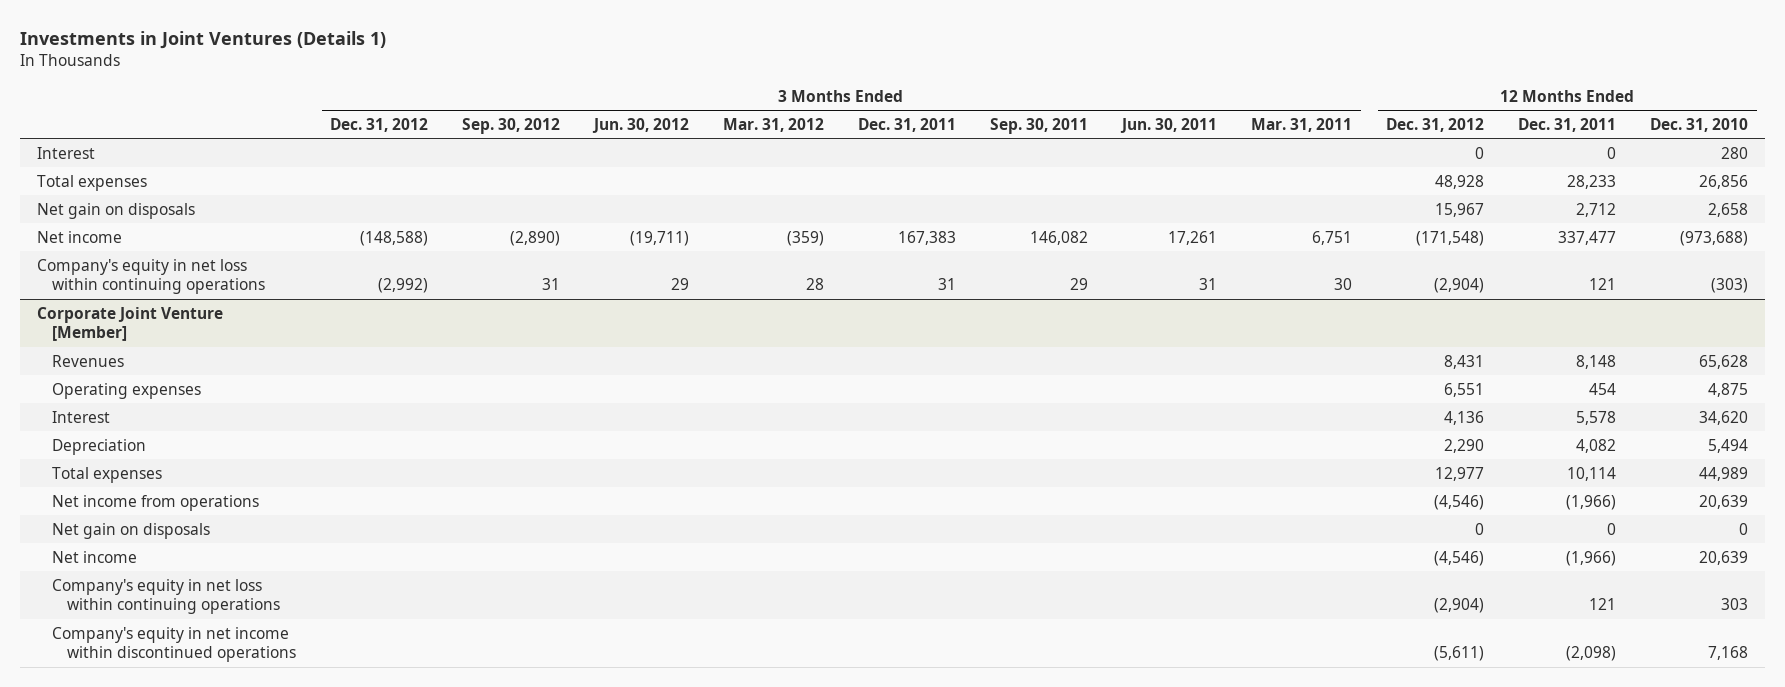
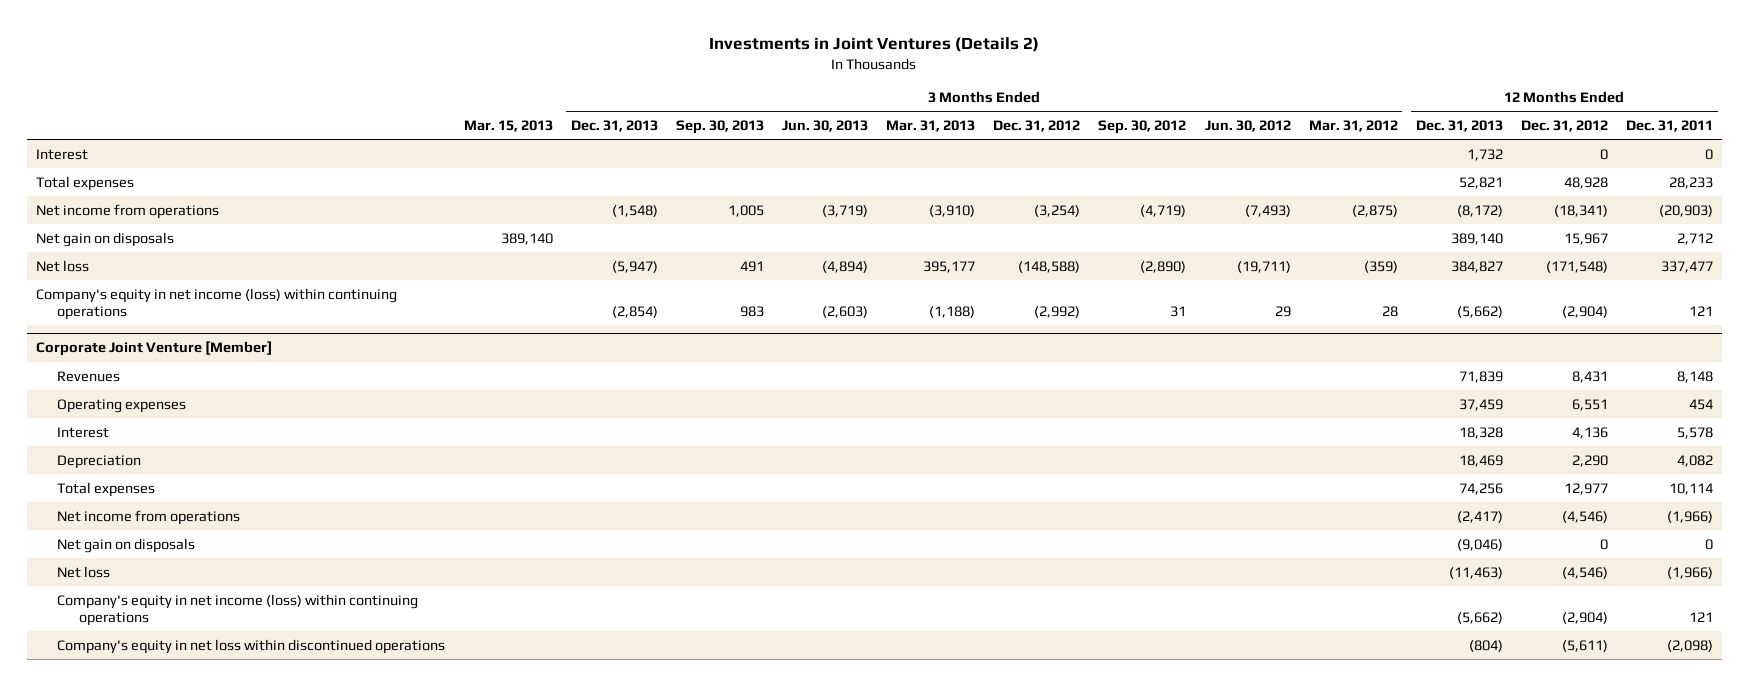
- Investments in Joint Ventures (Details 1)
+ Investments in Joint Ventures (Details 2)
- | 3 Months Ended Dec. 31, 2012 | 3 Months Ended Sep. 30, 2012 | 3 Months Ended Jun. 30, 2012 | 3 Months Ended Mar. 31, 2012 | 3 Months Ended Dec. 31, 2011 | 3 Months Ended Sep. 30, 2011 | 3 Months Ended Jun. 30, 2011 | 3 Months Ended Mar. 31, 2011 | 12 Months Ended Dec. 31, 2012 | 12 Months Ended Dec. 31, 2011 | 12 Months Ended Dec. 31, 2010
+ | Mar. 15, 2013 | 3 Months Ended Dec. 31, 2013 | 3 Months Ended Sep. 30, 2013 | 3 Months Ended Jun. 30, 2013 | 3 Months Ended Mar. 31, 2013 | 3 Months Ended Dec. 31, 2012 | 3 Months Ended Sep. 30, 2012 | 3 Months Ended Jun. 30, 2012 | 3 Months Ended Mar. 31, 2012 | 12 Months Ended Dec. 31, 2013 | 12 Months Ended Dec. 31, 2012 | 12 Months Ended Dec. 31, 2011
+ Net income from operations | | (1,548) | 1,005 | (3,719) | (3,910) | (3,254) | (4,719) | (7,493) | (2,875) | (8,172) | (18,341) | (20,903)
- Net income | (148,588) | (2,890) | (19,711) | (359) | 167,383 | 146,082 | 17,261 | 6,751 | (171,548) | 337,477 | (973,688)
- Company's equity in net loss within continuing operations | (2,992) | 31 | 29 | 28 | 31 | 29 | 31 | 30 | (2,904) | 121 | (303)
+ Net loss | | (5,947) | 491 | (4,894) | 395,177 | (148,588) | (2,890) | (19,711) | (359) | 384,827 | (171,548) | 337,477
+ Company's equity in net income (loss) within continuing operations | | (2,854) | 983 | (2,603) | (1,188) | (2,992) | 31 | 29 | 28 | (5,662) | (2,904) | 121
@ Corporate Joint Venture [Member]
- Net income | | | | | | | | | (4,546) | (1,966) | 20,639
- Company's equity in net loss within continuing operations | | | | | | | | | (2,904) | 121 | 303
- Company's equity in net income within discontinued operations | | | | | | | | | (5,611) | (2,098) | 7,168
+ Net loss | | | | | | | | | | (11,463) | (4,546) | (1,966)
+ Company's equity in net income (loss) within continuing operations | | | | | | | | | | (5,662) | (2,904) | 121
+ Company's equity in net loss within discontinued operations | | | | | | | | | | (804) | (5,611) | (2,098)

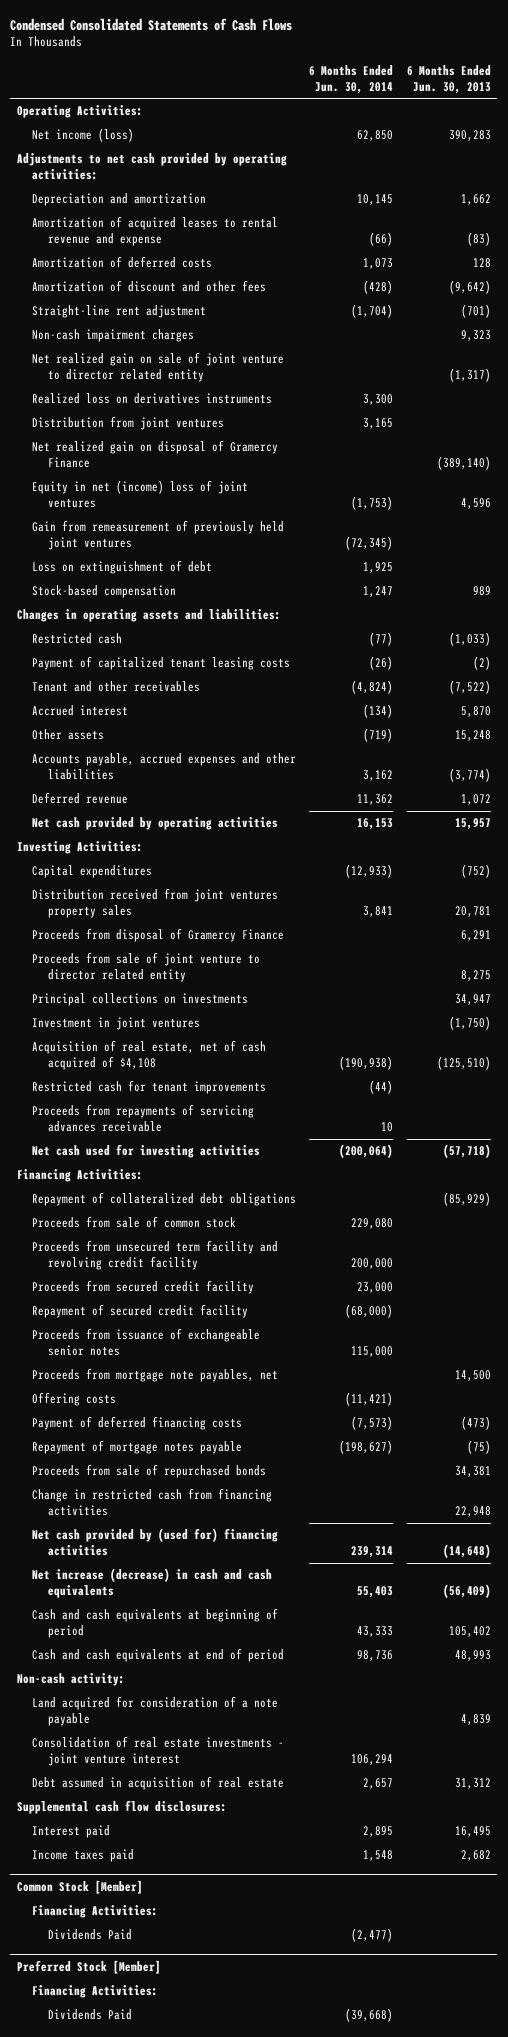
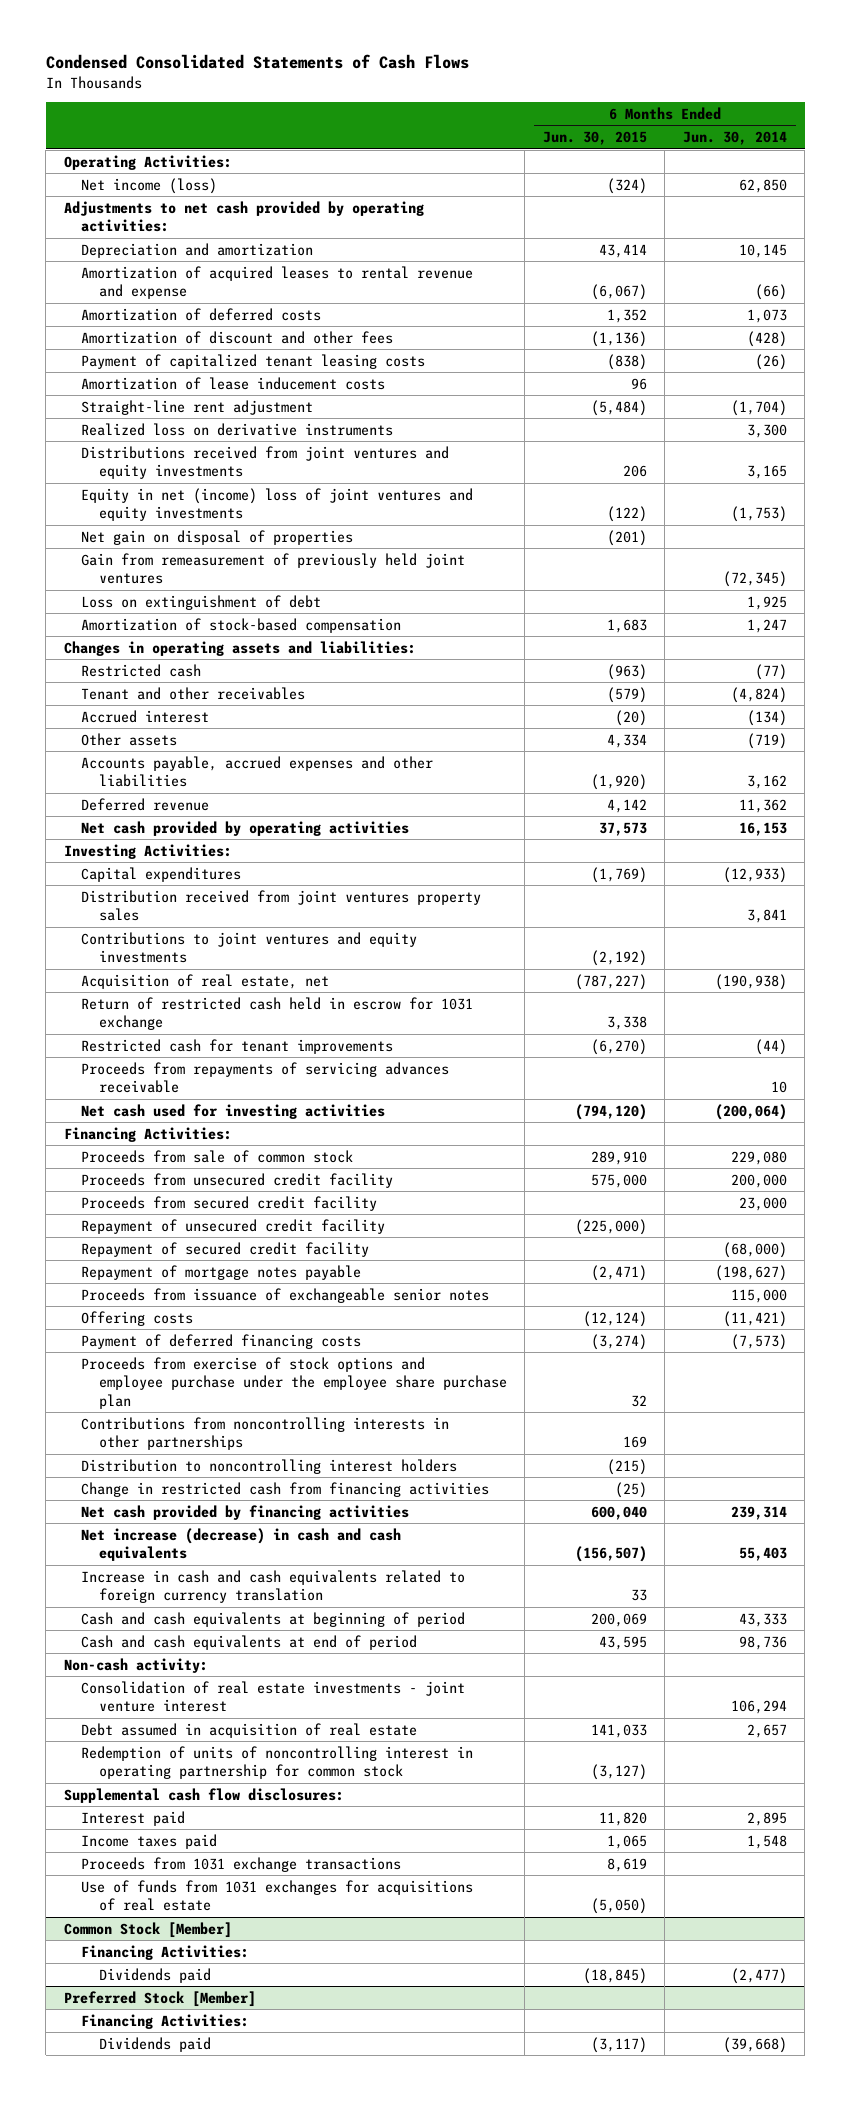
- | 6 Months Ended Jun. 30, 2014 | 6 Months Ended Jun. 30, 2013
+ | 6 Months Ended Jun. 30, 2015 | 6 Months Ended Jun. 30, 2014
moved up: Payment of capitalized tenant leasing costs | (838) | (26)
+ Amortization of lease inducement costs | 96 |
- Non-cash impairment charges | | 9,323
- Net realized gain on sale of joint venture to director related entity | | (1,317)
- Realized loss on derivatives instruments | 3,300 |
- Distribution from joint ventures | 3,165 |
- Net realized gain on disposal of Gramercy Finance | | (389,140)
- Equity in net (income) loss of joint ventures | (1,753) | 4,596
+ Realized loss on derivative instruments | | 3,300
+ Distributions received from joint ventures and equity investments | 206 | 3,165
+ Equity in net (income) loss of joint ventures and equity investments | (122) | (1,753)
+ Net gain on disposal of properties | (201) |
- Stock-based compensation | 1,247 | 989
+ Amortization of stock-based compensation | 1,683 | 1,247
- Proceeds from disposal of Gramercy Finance | | 6,291
- Proceeds from sale of joint venture to director related entity | | 8,275
- Principal collections on investments | | 34,947
- Investment in joint ventures | | (1,750)
- Acquisition of real estate, net of cash acquired of $4,108 | (190,938) | (125,510)
+ Contributions to joint ventures and equity investments | (2,192) |
+ Acquisition of real estate, net | (787,227) | (190,938)
+ Return of restricted cash held in escrow for 1031 exchange | 3,338 |
- Repayment of collateralized debt obligations | | (85,929)
- Proceeds from unsecured term facility and revolving credit facility | 200,000 |
+ Proceeds from unsecured credit facility | 575,000 | 200,000
+ Repayment of unsecured credit facility | (225,000) |
moved up: Repayment of mortgage notes payable | (2,471) | (198,627)
- Proceeds from mortgage note payables, net | | 14,500
- Proceeds from sale of repurchased bonds | | 34,381
+ Proceeds from exercise of stock options and employee purchase under the employee share purchase plan | 32 |
+ Contributions from noncontrolling interests in other partnerships | 169 |
+ Distribution to noncontrolling interest holders | (215) |
- Net cash provided by (used for) financing activities | 239,314 | (14,648)
+ Net cash provided by financing activities | 600,040 | 239,314
+ Increase in cash and cash equivalents related to foreign currency translation | 33 |
- Land acquired for consideration of a note payable | | 4,839
+ Redemption of units of noncontrolling interest in operating partnership for common stock | (3,127) |
+ Proceeds from 1031 exchange transactions | 8,619 |
+ Use of funds from 1031 exchanges for acquisitions of real estate | (5,050) |
@ Common Stock [Member]
- Dividends Paid | (2,477) |
+ Dividends paid | (18,845) | (2,477)
@ Preferred Stock [Member]
- Dividends Paid | (39,668) |
+ Dividends paid | (3,117) | (39,668)

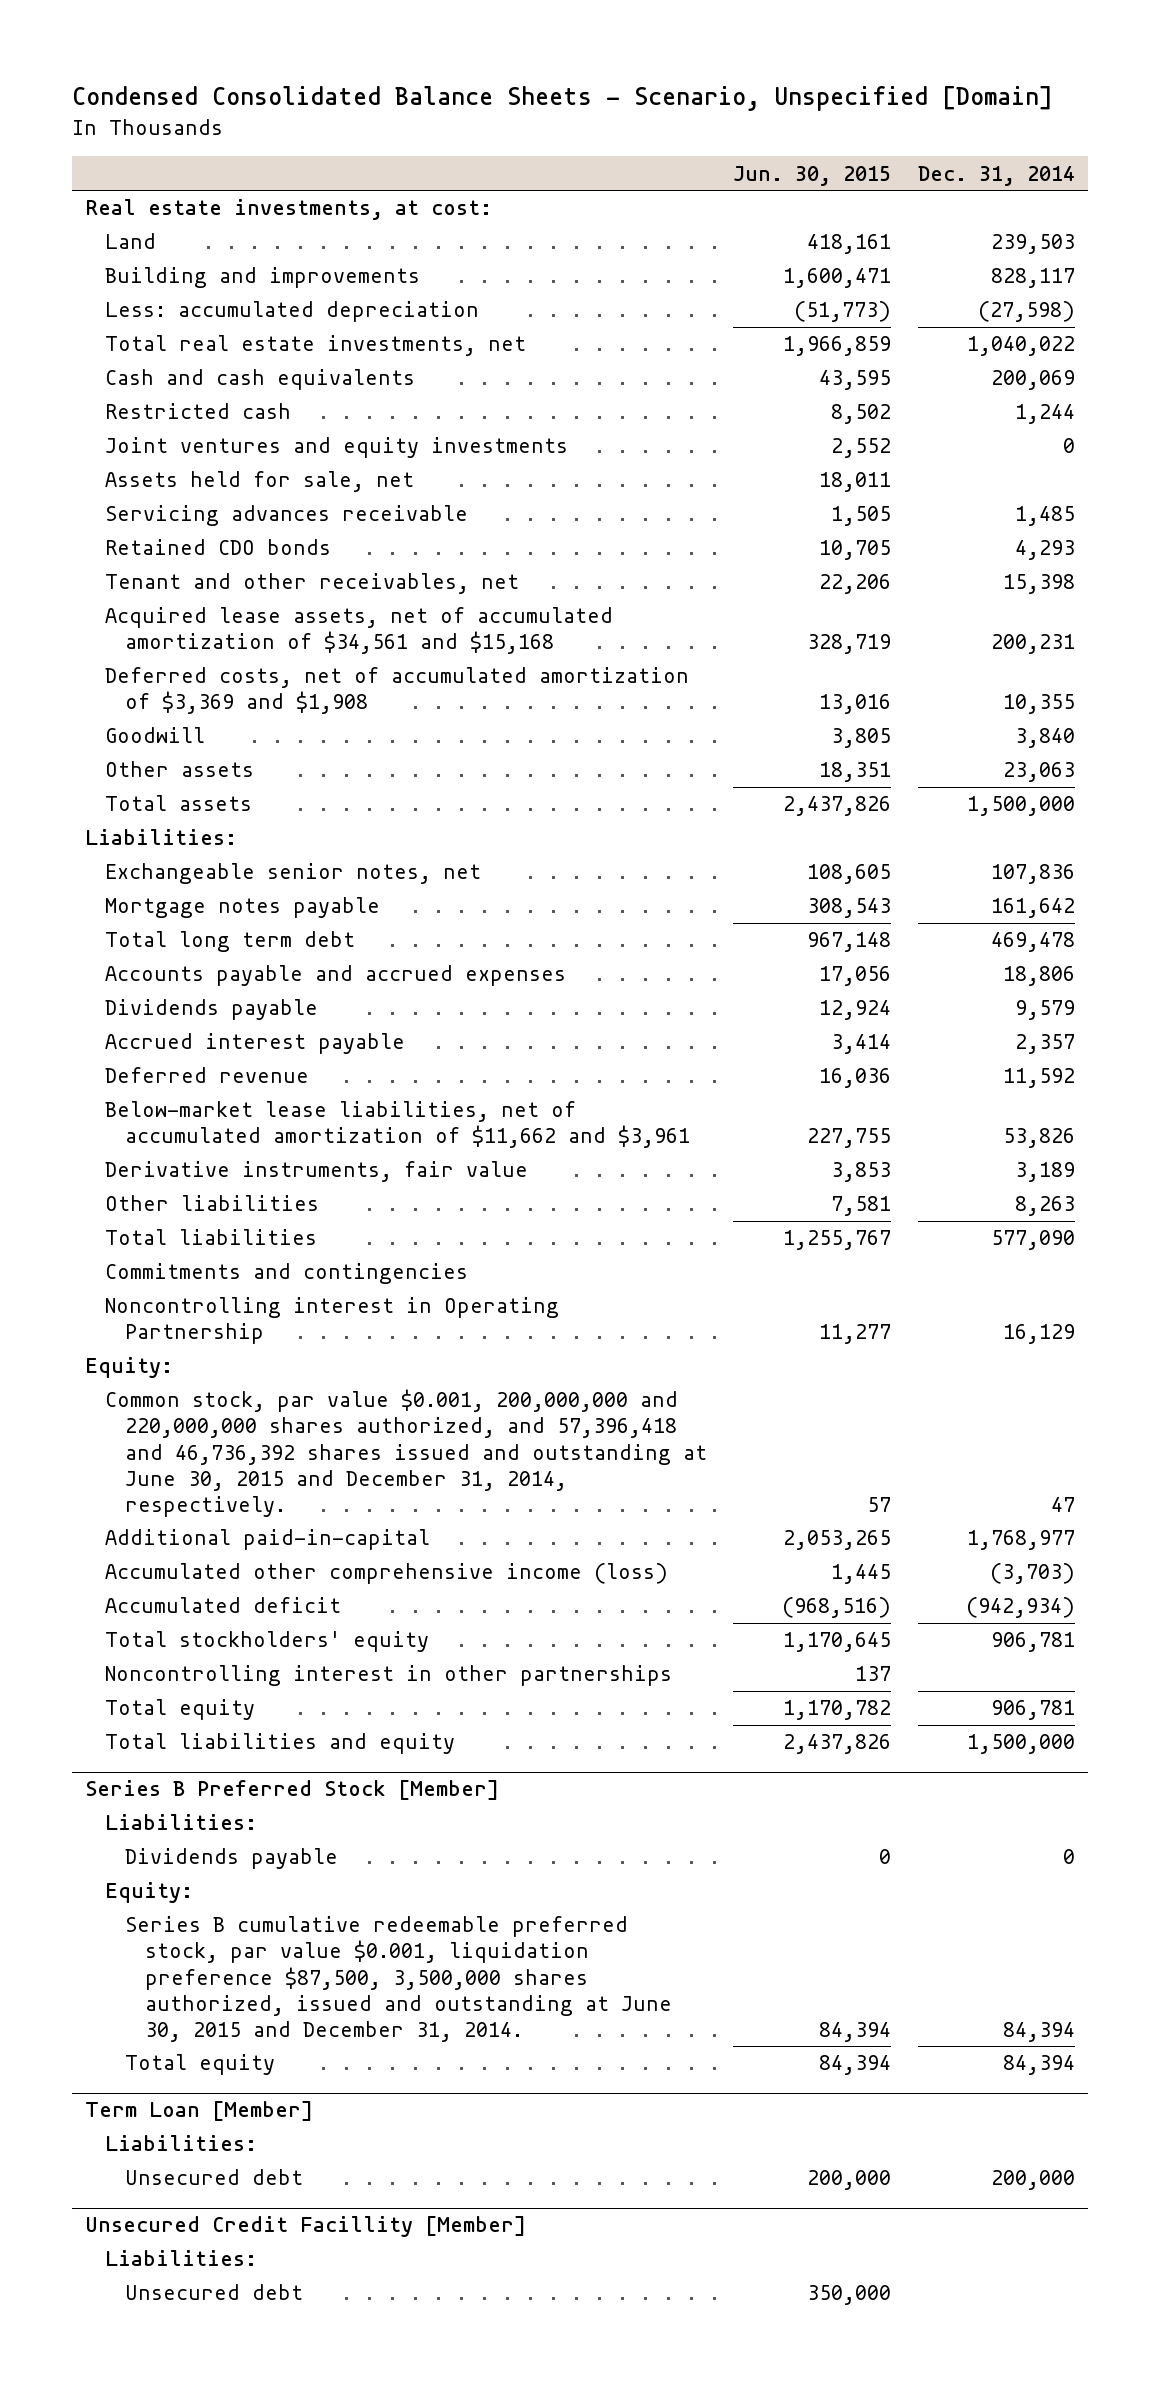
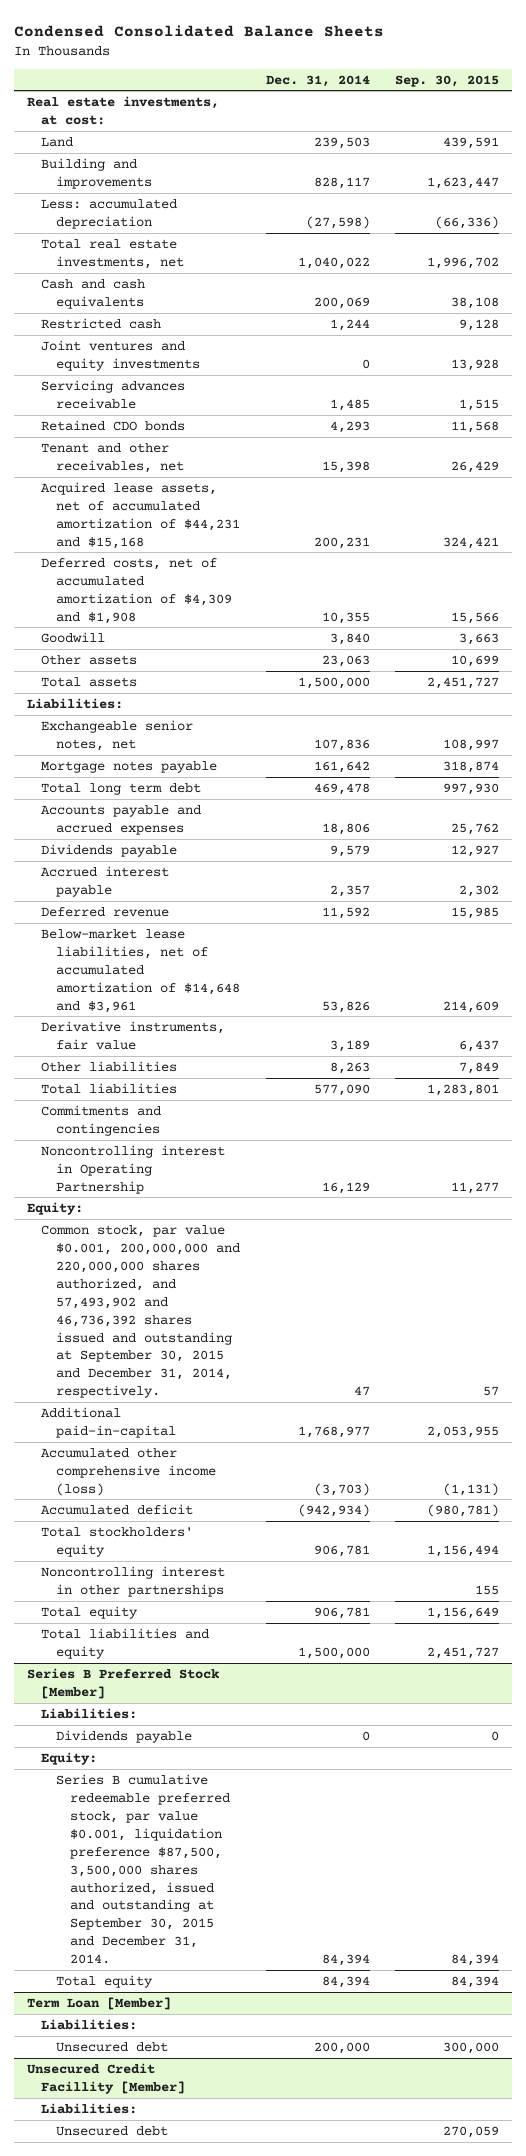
- Condensed Consolidated Balance Sheets - Scenario, Unspecified [Domain]
+ Condensed Consolidated Balance Sheets
- | Jun. 30, 2015 | Dec. 31, 2014
+ | Dec. 31, 2014 | Sep. 30, 2015
- Assets held for sale, net | 18,011 |
- Acquired lease assets, net of accumulated amortization of $34,561 and $15,168 | 328,719 | 200,231
- Deferred costs, net of accumulated amortization of $3,369 and $1,908 | 13,016 | 10,355
+ Acquired lease assets, net of accumulated amortization of $44,231 and $15,168 | 200,231 | 324,421
+ Deferred costs, net of accumulated amortization of $4,309 and $1,908 | 10,355 | 15,566
- Below-market lease liabilities, net of accumulated amortization of $11,662 and $3,961 | 227,755 | 53,826
+ Below-market lease liabilities, net of accumulated amortization of $14,648 and $3,961 | 53,826 | 214,609
- Common stock, par value $0.001, 200,000,000 and 220,000,000 shares authorized, and 57,396,418 and 46,736,392 shares issued and outstanding at June 30, 2015 and December 31, 2014, respectively. | 57 | 47
+ Common stock, par value $0.001, 200,000,000 and 220,000,000 shares authorized, and 57,493,902 and 46,736,392 shares issued and outstanding at September 30, 2015 and December 31, 2014, respectively. | 47 | 57
@ Series B Preferred Stock [Member]
- Series B cumulative redeemable preferred stock, par value $0.001, liquidation preference $87,500, 3,500,000 shares authorized, issued and outstanding at June 30, 2015 and December 31, 2014. | 84,394 | 84,394
+ Series B cumulative redeemable preferred stock, par value $0.001, liquidation preference $87,500, 3,500,000 shares authorized, issued and outstanding at September 30, 2015 and December 31, 2014. | 84,394 | 84,394

